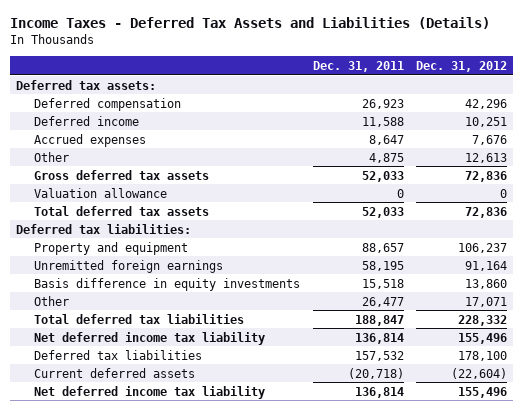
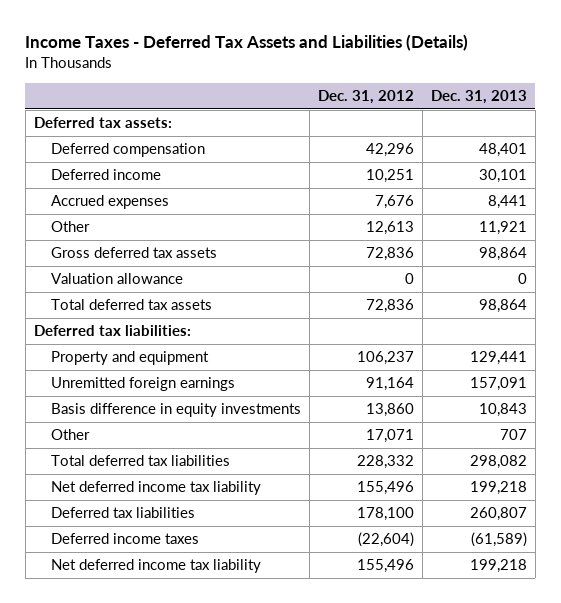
- | Dec. 31, 2011 | Dec. 31, 2012
+ | Dec. 31, 2012 | Dec. 31, 2013
- Current deferred assets | (20,718) | (22,604)
+ Deferred income taxes | (22,604) | (61,589)

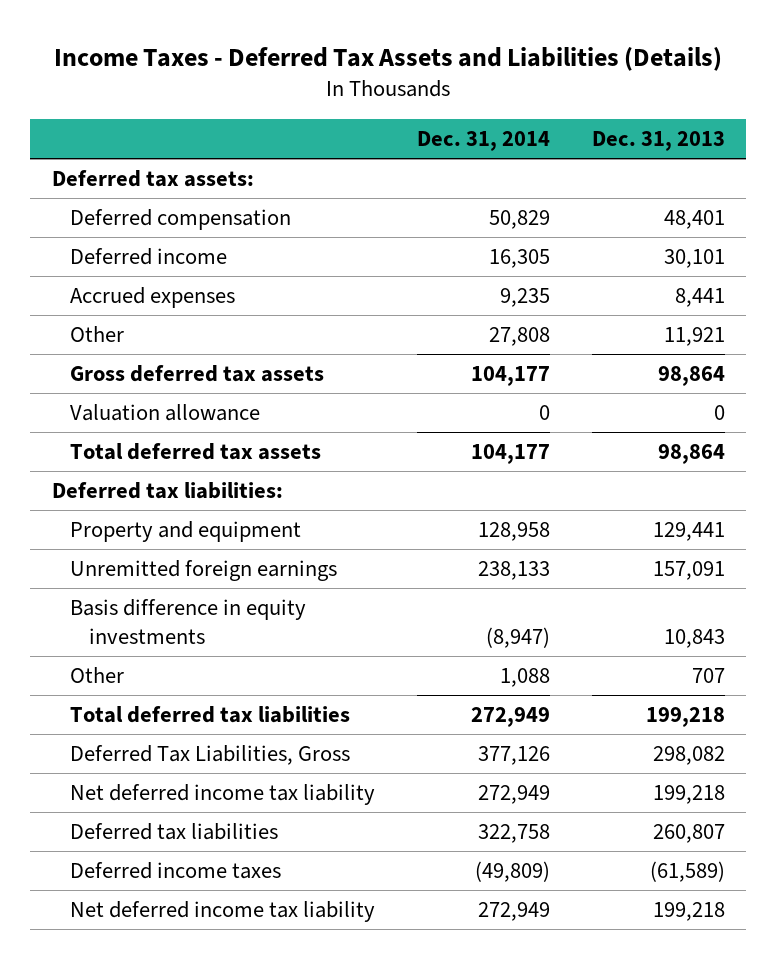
- | Dec. 31, 2012 | Dec. 31, 2013
+ | Dec. 31, 2014 | Dec. 31, 2013
- Total deferred tax liabilities | 228,332 | 298,082
+ Total deferred tax liabilities | 272,949 | 199,218
+ Deferred Tax Liabilities, Gross | 377,126 | 298,082

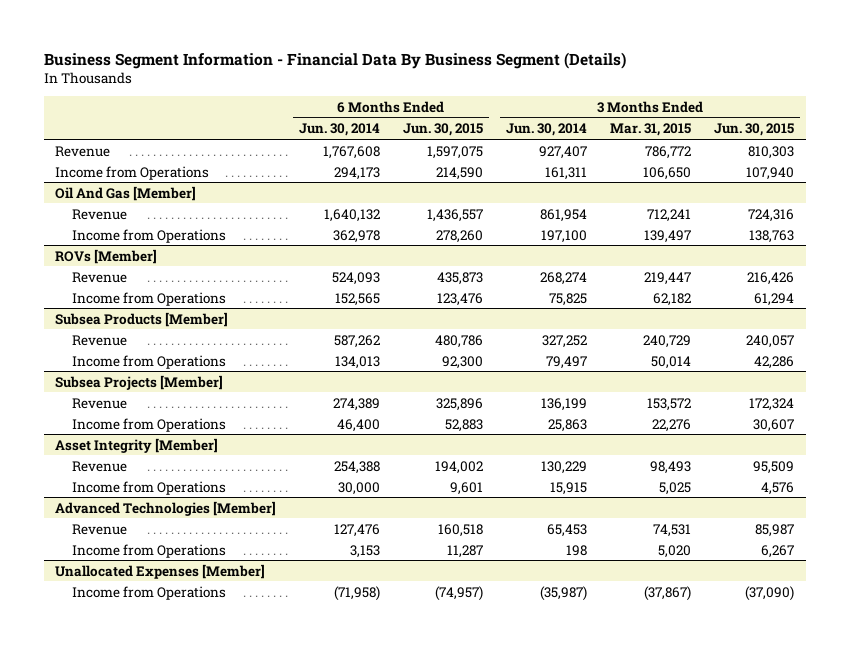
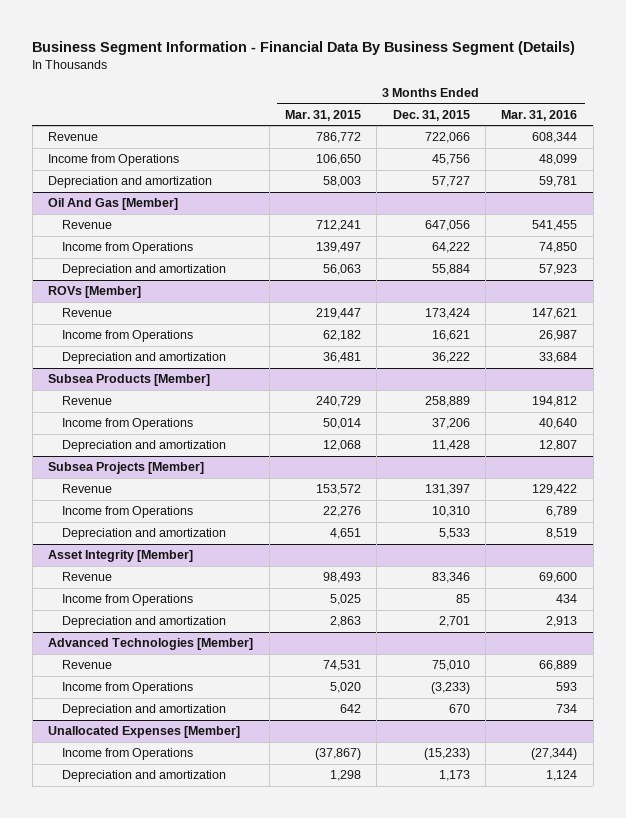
- | 6 Months Ended Jun. 30, 2014 | 6 Months Ended Jun. 30, 2015 | 3 Months Ended Jun. 30, 2014 | 3 Months Ended Mar. 31, 2015 | 3 Months Ended Jun. 30, 2015
+ | 3 Months Ended Mar. 31, 2015 | 3 Months Ended Dec. 31, 2015 | 3 Months Ended Mar. 31, 2016
+ Depreciation and amortization | 58,003 | 57,727 | 59,781
@ Oil And Gas [Member]
+ Depreciation and amortization | 56,063 | 55,884 | 57,923
@ ROVs [Member]
+ Depreciation and amortization | 36,481 | 36,222 | 33,684
@ Subsea Products [Member]
+ Depreciation and amortization | 12,068 | 11,428 | 12,807
@ Subsea Projects [Member]
+ Depreciation and amortization | 4,651 | 5,533 | 8,519
@ Asset Integrity [Member]
+ Depreciation and amortization | 2,863 | 2,701 | 2,913
@ Advanced Technologies [Member]
+ Depreciation and amortization | 642 | 670 | 734
@ Unallocated Expenses [Member]
+ Depreciation and amortization | 1,298 | 1,173 | 1,124

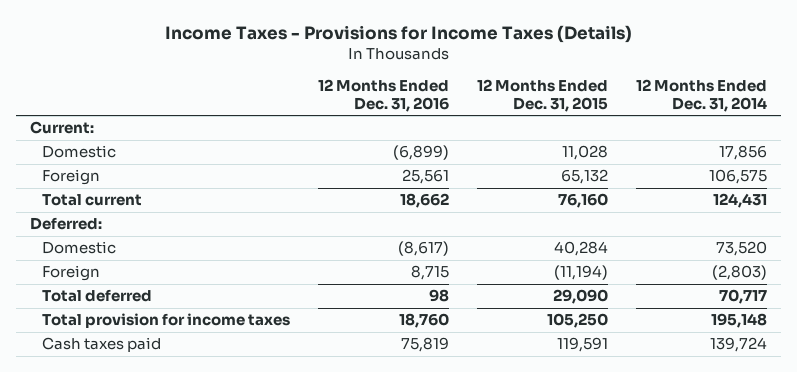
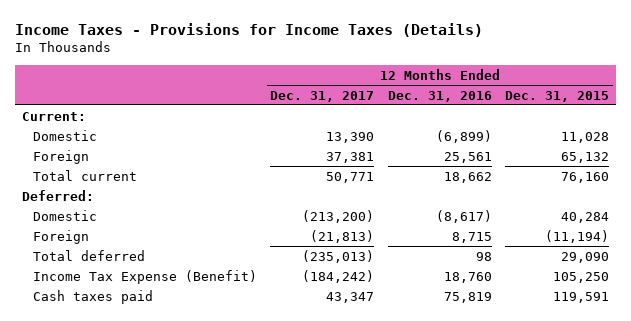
- | 12 Months Ended Dec. 31, 2016 | 12 Months Ended Dec. 31, 2015 | 12 Months Ended Dec. 31, 2014
+ | 12 Months Ended Dec. 31, 2017 | 12 Months Ended Dec. 31, 2016 | 12 Months Ended Dec. 31, 2015
- Total provision for income taxes | 18,760 | 105,250 | 195,148
+ Income Tax Expense (Benefit) | (184,242) | 18,760 | 105,250

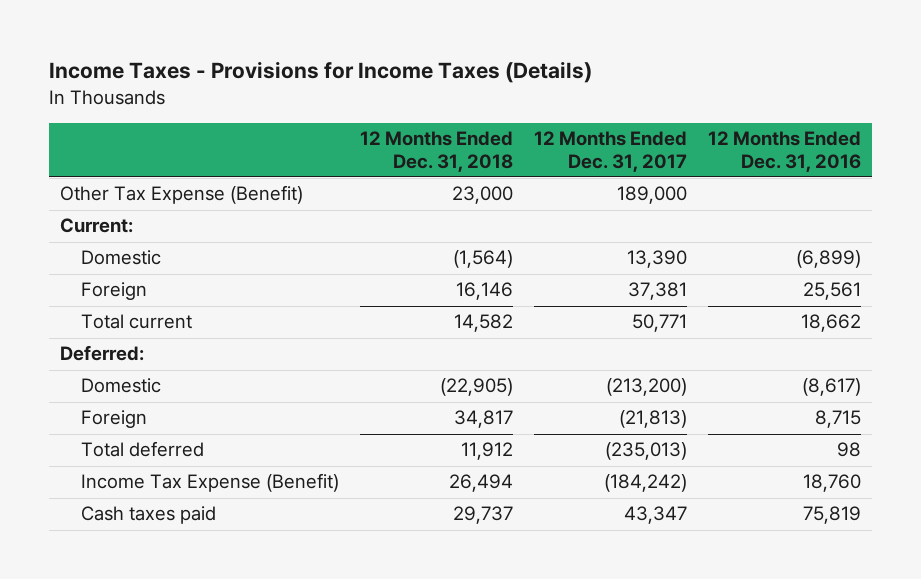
- | 12 Months Ended Dec. 31, 2017 | 12 Months Ended Dec. 31, 2016 | 12 Months Ended Dec. 31, 2015
+ | 12 Months Ended Dec. 31, 2018 | 12 Months Ended Dec. 31, 2017 | 12 Months Ended Dec. 31, 2016
+ Other Tax Expense (Benefit) | 23,000 | 189,000 |

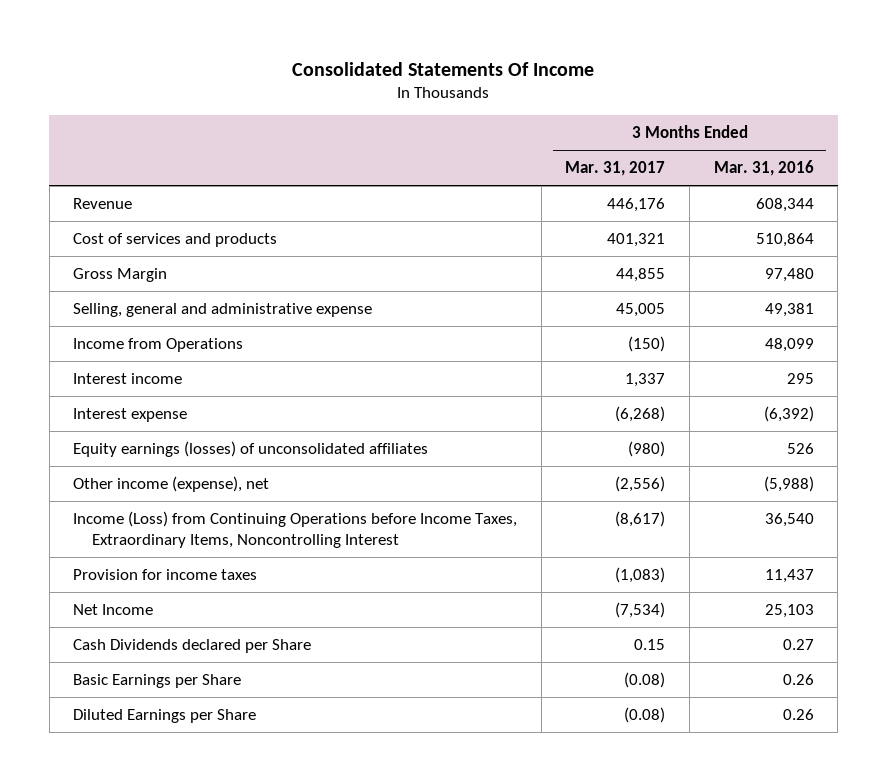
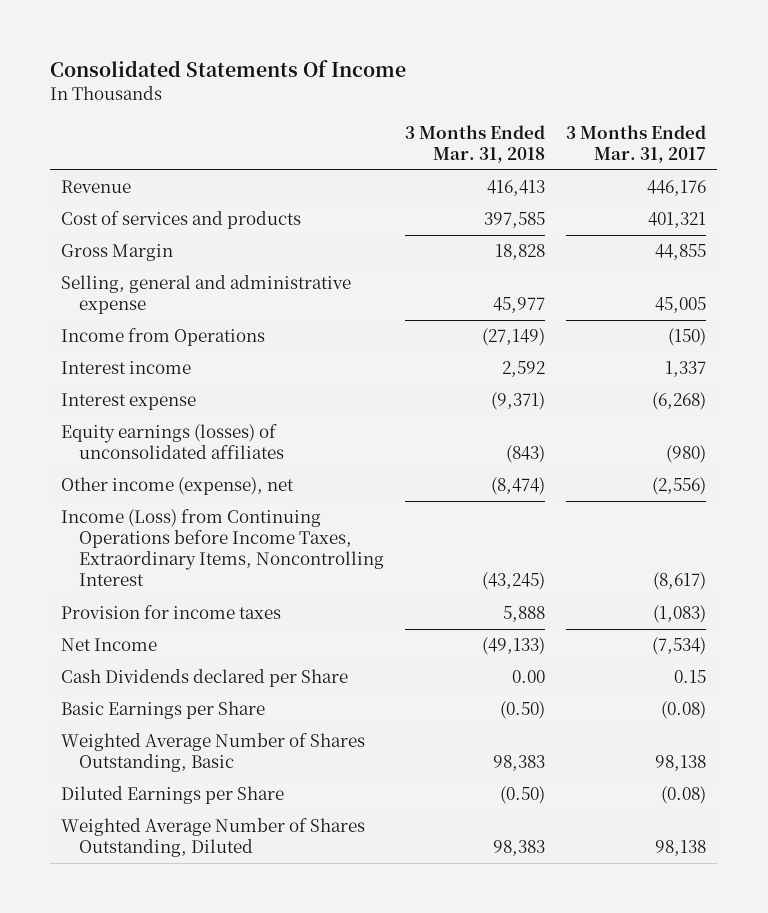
- | 3 Months Ended Mar. 31, 2017 | 3 Months Ended Mar. 31, 2016
+ | 3 Months Ended Mar. 31, 2018 | 3 Months Ended Mar. 31, 2017
+ Weighted Average Number of Shares Outstanding, Basic | 98,383 | 98,138
+ Weighted Average Number of Shares Outstanding, Diluted | 98,383 | 98,138

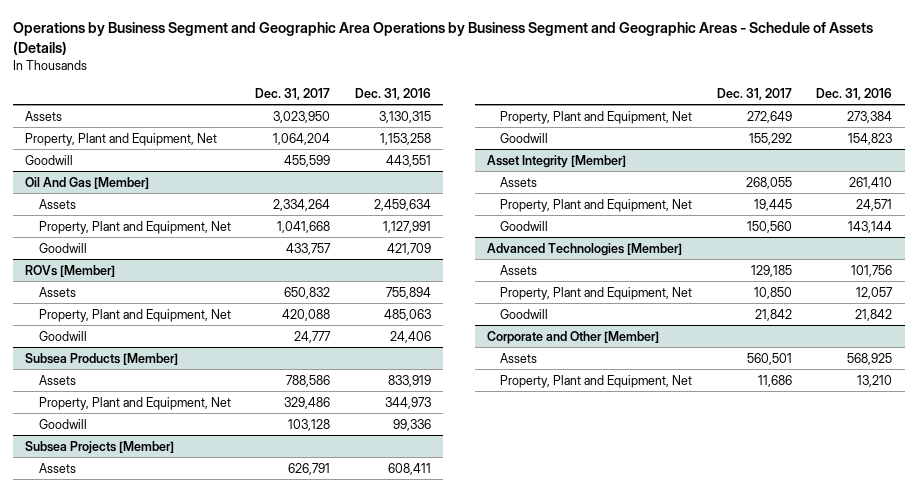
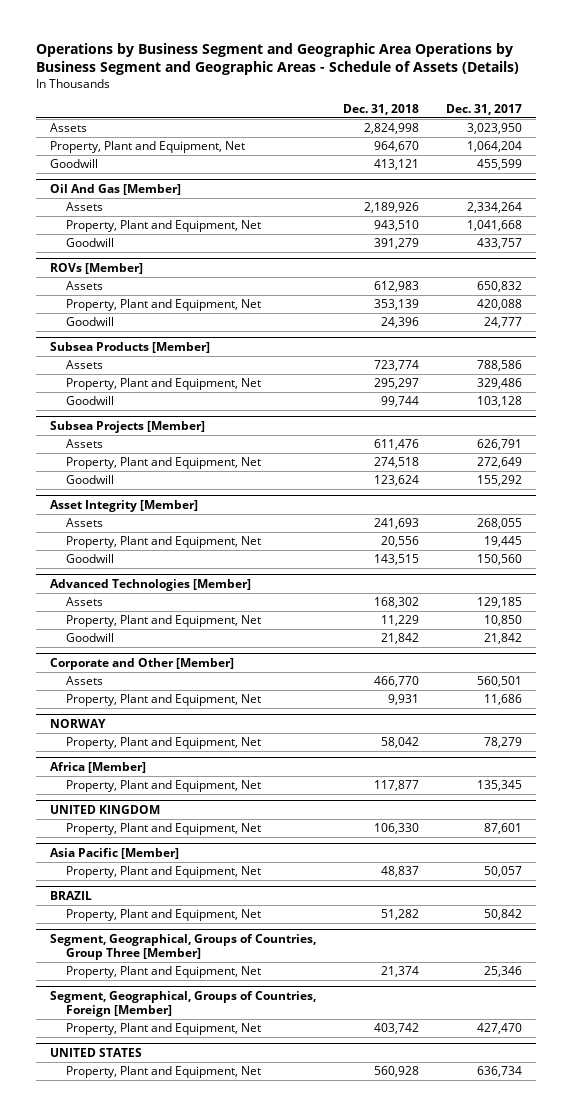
- | Dec. 31, 2017 | Dec. 31, 2016
+ | Dec. 31, 2018 | Dec. 31, 2017
+ NORWAY
+ Property, Plant and Equipment, Net | 58,042 | 78,279
+ Africa [Member]
+ Property, Plant and Equipment, Net | 117,877 | 135,345
+ UNITED KINGDOM
+ Property, Plant and Equipment, Net | 106,330 | 87,601
+ Asia Pacific [Member]
+ Property, Plant and Equipment, Net | 48,837 | 50,057
+ BRAZIL
+ Property, Plant and Equipment, Net | 51,282 | 50,842
+ Segment, Geographical, Groups of Countries, Group Three [Member]
+ Property, Plant and Equipment, Net | 21,374 | 25,346
+ Segment, Geographical, Groups of Countries, Foreign [Member]
+ Property, Plant and Equipment, Net | 403,742 | 427,470
+ UNITED STATES
+ Property, Plant and Equipment, Net | 560,928 | 636,734

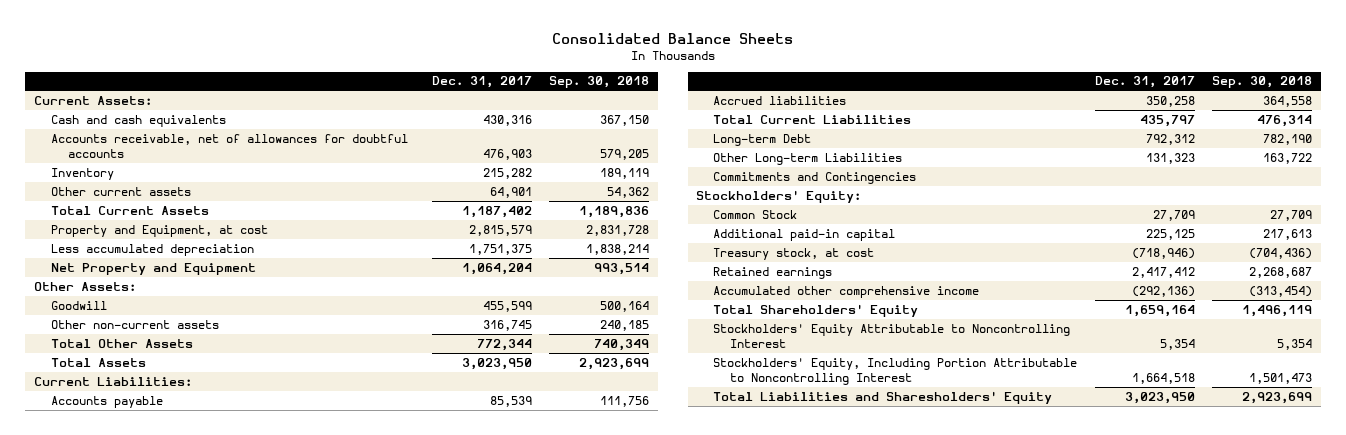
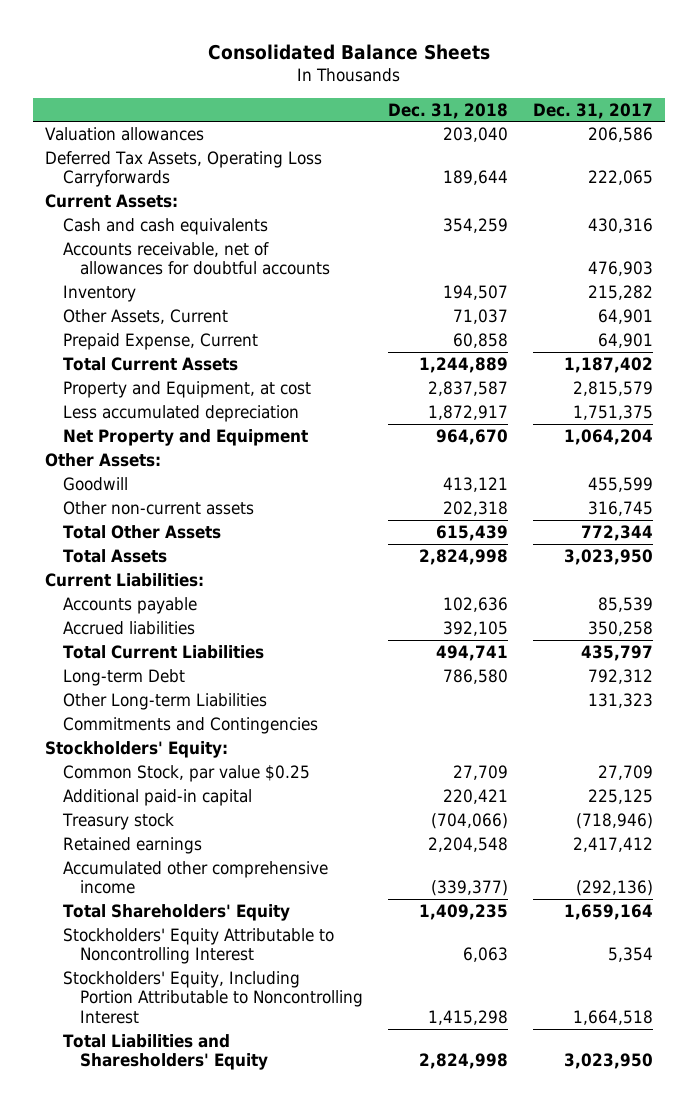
- | Dec. 31, 2017 | Sep. 30, 2018
+ | Dec. 31, 2018 | Dec. 31, 2017
+ Valuation allowances | 203,040 | 206,586
+ Deferred Tax Assets, Operating Loss Carryforwards | 189,644 | 222,065
- Other current assets | 64,901 | 54,362
+ Other Assets, Current | 71,037 | 64,901
+ Prepaid Expense, Current | 60,858 | 64,901
- Common Stock | 27,709 | 27,709
+ Common Stock, par value $0.25 | 27,709 | 27,709
- Treasury stock, at cost | (718,946) | (704,436)
+ Treasury stock | (704,066) | (718,946)

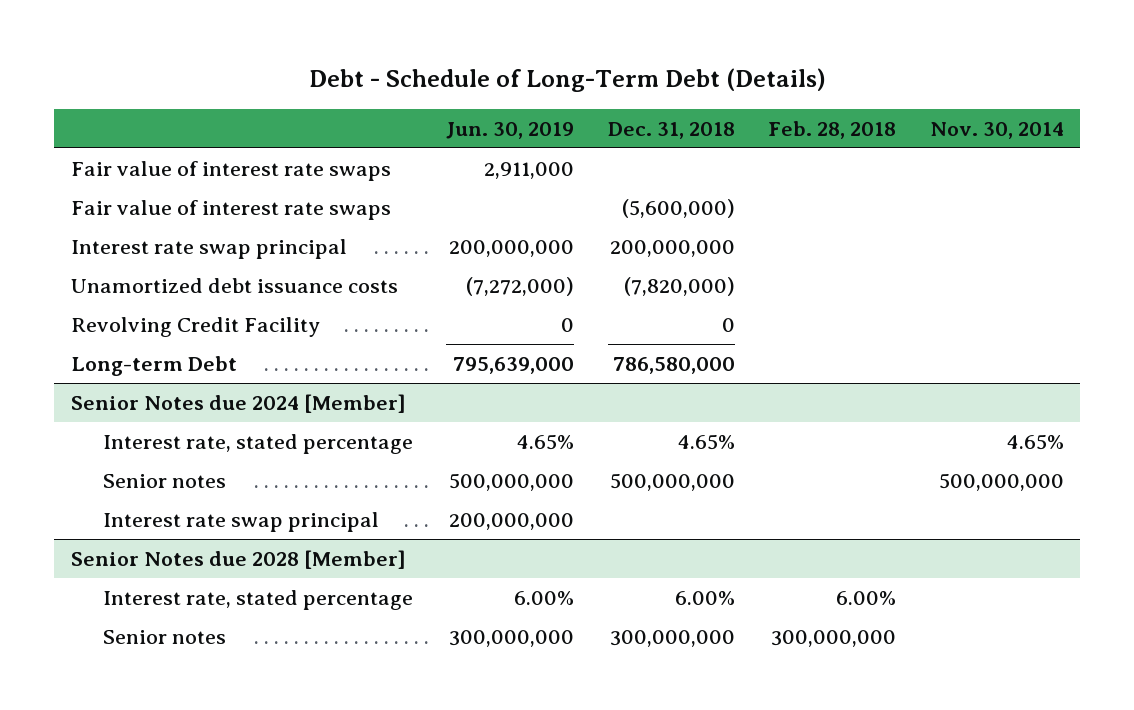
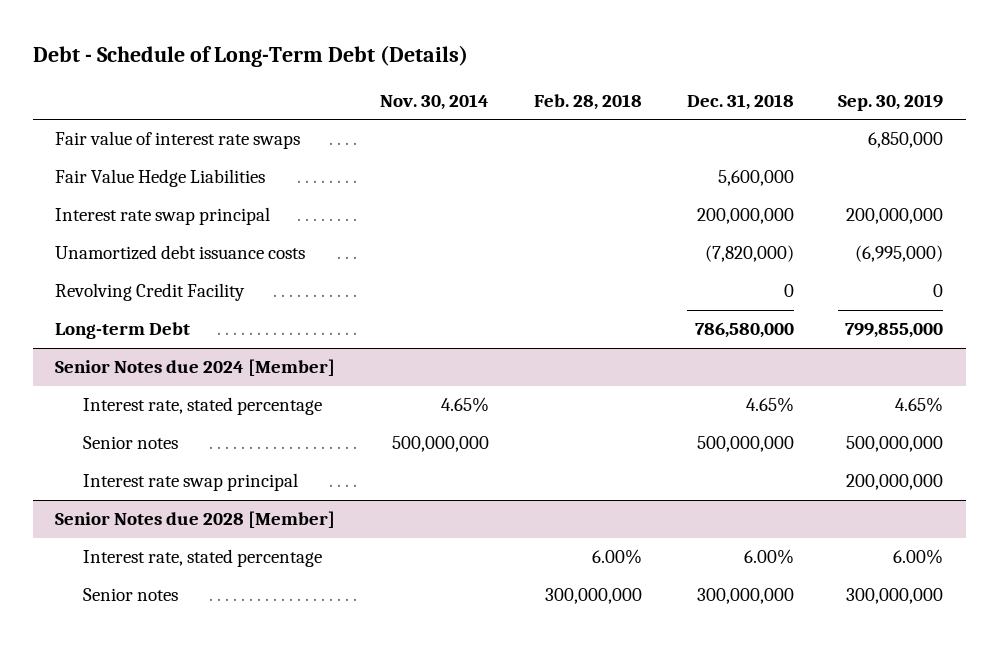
- | Jun. 30, 2019 | Dec. 31, 2018 | Feb. 28, 2018 | Nov. 30, 2014
+ | Nov. 30, 2014 | Feb. 28, 2018 | Dec. 31, 2018 | Sep. 30, 2019
- Fair value of interest rate swaps | | (5,600,000) | |
+ Fair Value Hedge Liabilities | | | 5,600,000 |

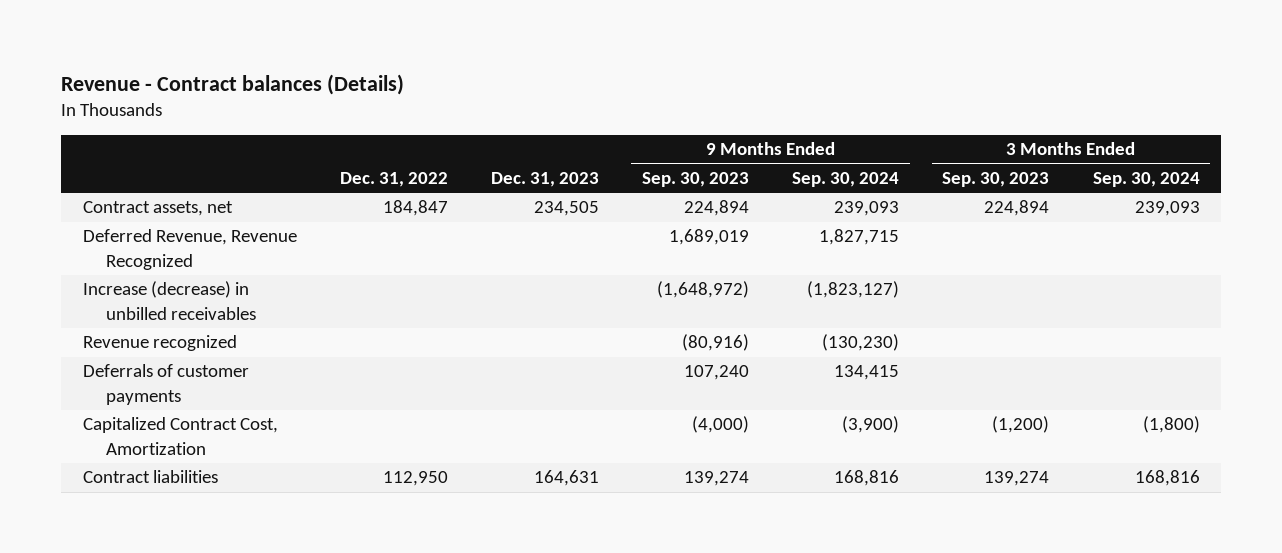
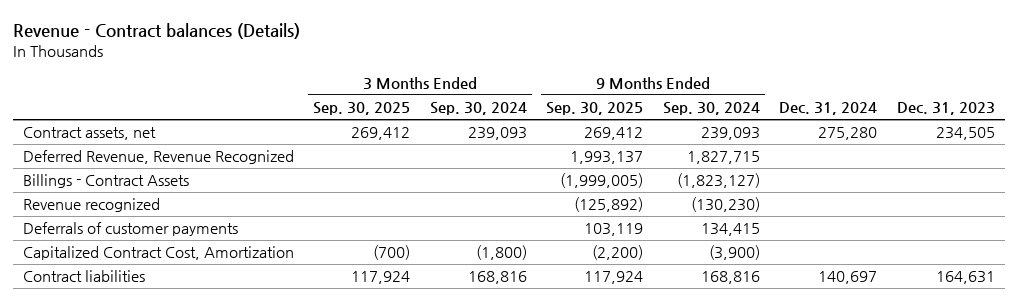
- | Dec. 31, 2022 | Dec. 31, 2023 | 9 Months Ended Sep. 30, 2023 | 9 Months Ended Sep. 30, 2024 | 3 Months Ended Sep. 30, 2023 | 3 Months Ended Sep. 30, 2024
+ | 3 Months Ended Sep. 30, 2025 | 3 Months Ended Sep. 30, 2024 | 9 Months Ended Sep. 30, 2025 | 9 Months Ended Sep. 30, 2024 | Dec. 31, 2024 | Dec. 31, 2023
- Increase (decrease) in unbilled receivables | | | (1,648,972) | (1,823,127) | |
+ Billings - Contract Assets | | | (1,999,005) | (1,823,127) | |

